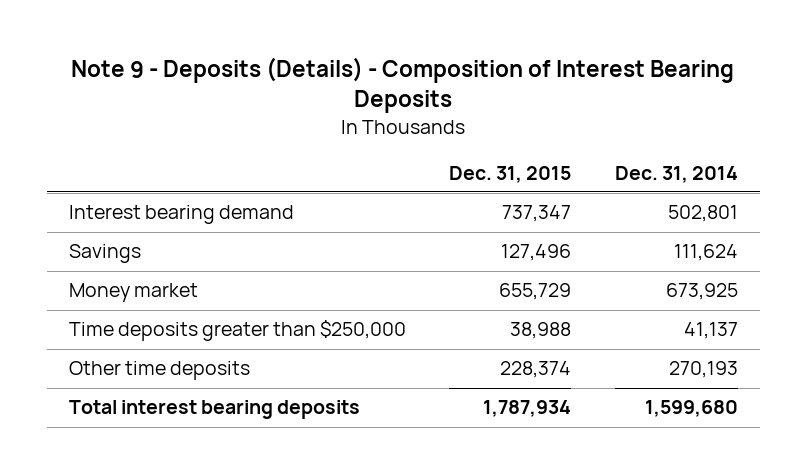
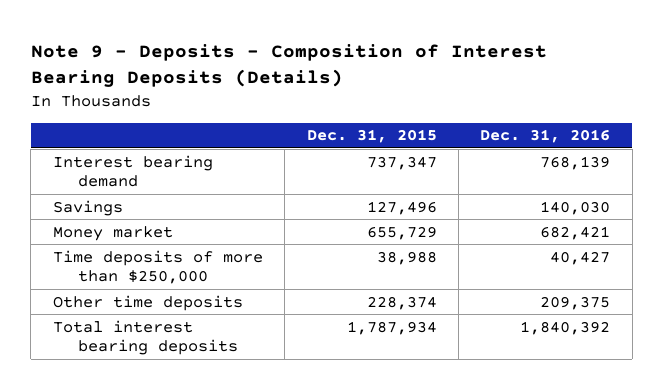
- Note 9 - Deposits (Details) - Composition of Interest Bearing Deposits
+ Note 9 - Deposits - Composition of Interest Bearing Deposits (Details)
- | Dec. 31, 2015 | Dec. 31, 2014
+ | Dec. 31, 2015 | Dec. 31, 2016
- Time deposits greater than $250,000 | 38,988 | 41,137
+ Time deposits of more than $250,000 | 38,988 | 40,427

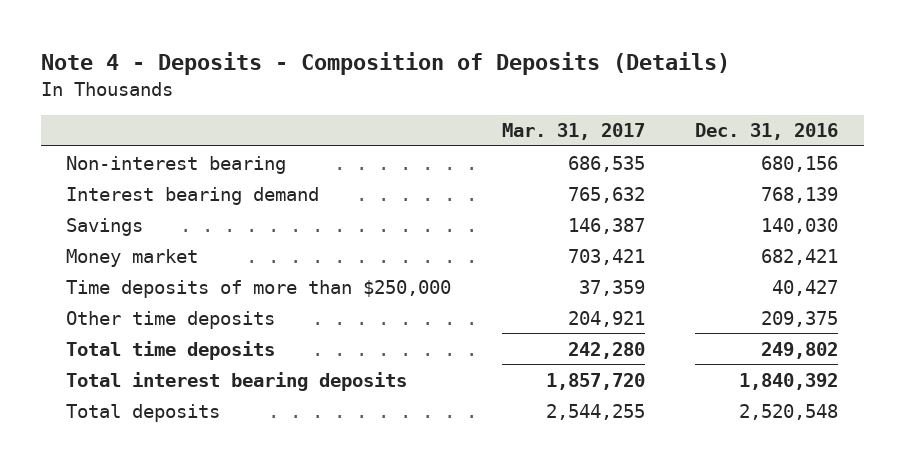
- Note 9 - Deposits - Composition of Interest Bearing Deposits (Details)
+ Note 4 - Deposits - Composition of Deposits (Details)
- | Dec. 31, 2015 | Dec. 31, 2016
+ | Mar. 31, 2017 | Dec. 31, 2016
+ Non-interest bearing | 686,535 | 680,156
+ Total time deposits | 242,280 | 249,802
+ Total deposits | 2,544,255 | 2,520,548

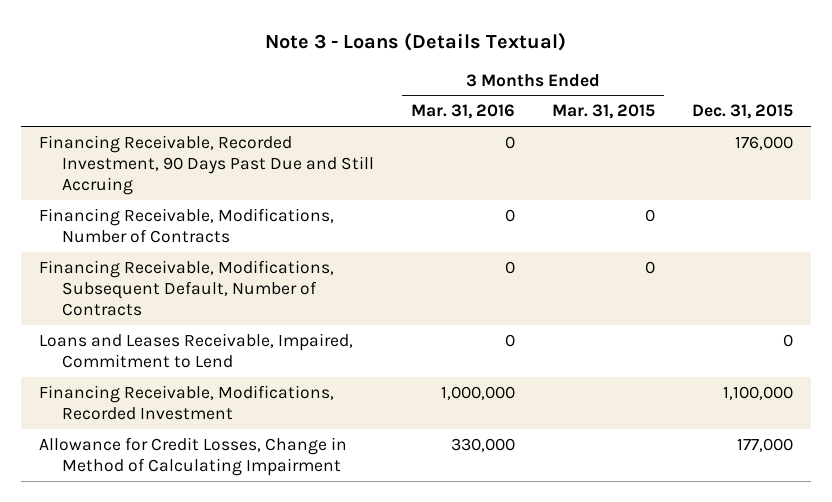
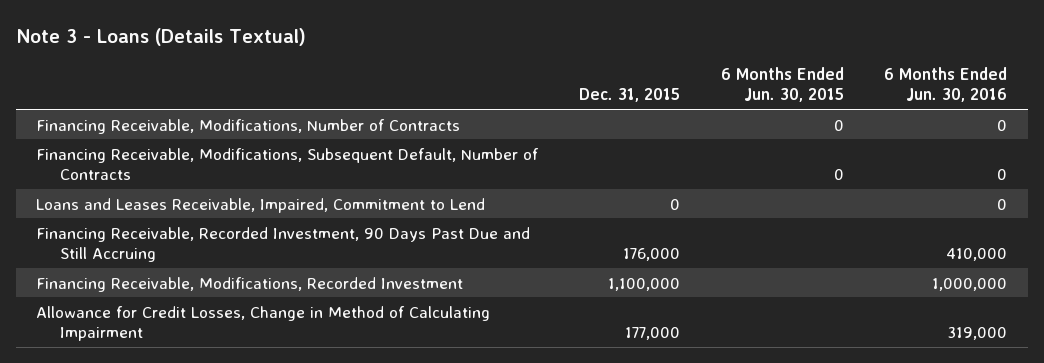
- | 3 Months Ended Mar. 31, 2016 | 3 Months Ended Mar. 31, 2015 | Dec. 31, 2015
+ | Dec. 31, 2015 | 6 Months Ended Jun. 30, 2015 | 6 Months Ended Jun. 30, 2016
moved down: Financing Receivable, Recorded Investment, 90 Days Past Due and Still Accruing | 176,000 | | 410,000

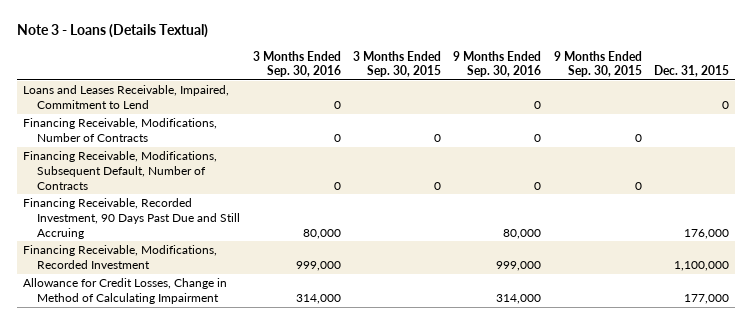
- | Dec. 31, 2015 | 6 Months Ended Jun. 30, 2015 | 6 Months Ended Jun. 30, 2016
+ | 3 Months Ended Sep. 30, 2016 | 3 Months Ended Sep. 30, 2015 | 9 Months Ended Sep. 30, 2016 | 9 Months Ended Sep. 30, 2015 | Dec. 31, 2015
moved up: Loans and Leases Receivable, Impaired, Commitment to Lend | 0 | | 0 | | 0

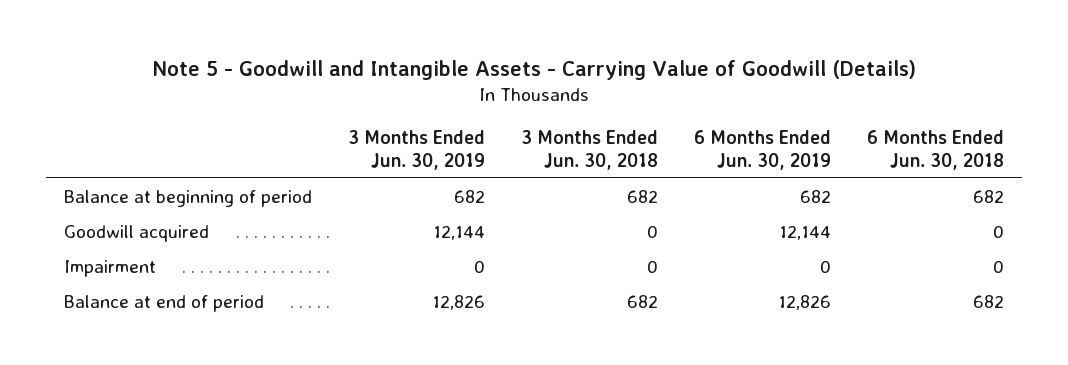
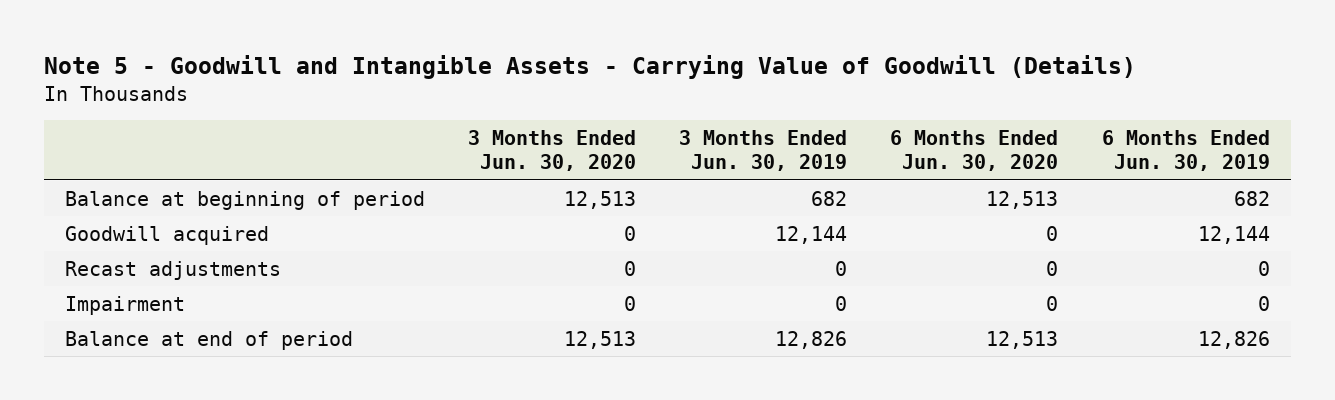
- | 3 Months Ended Jun. 30, 2019 | 3 Months Ended Jun. 30, 2018 | 6 Months Ended Jun. 30, 2019 | 6 Months Ended Jun. 30, 2018
+ | 3 Months Ended Jun. 30, 2020 | 3 Months Ended Jun. 30, 2019 | 6 Months Ended Jun. 30, 2020 | 6 Months Ended Jun. 30, 2019
+ Recast adjustments | 0 | 0 | 0 | 0

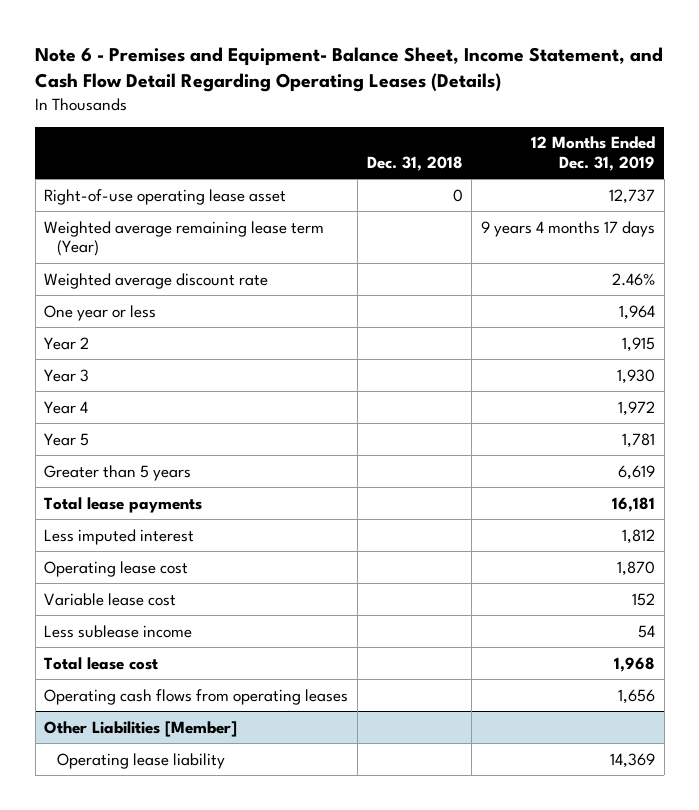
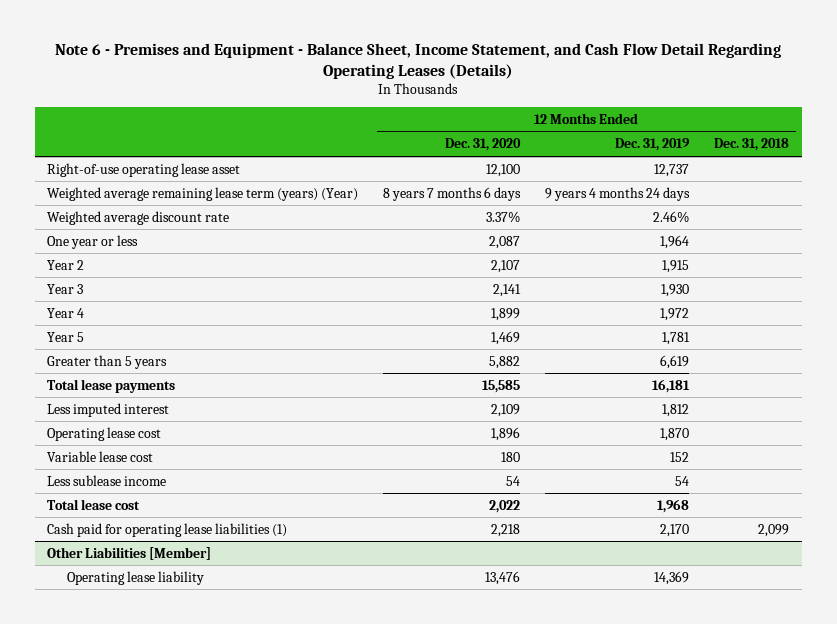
- Note 6 - Premises and Equipment- Balance Sheet, Income Statement, and Cash Flow Detail Regarding Operating Leases (Details)
+ Note 6 - Premises and Equipment - Balance Sheet, Income Statement, and Cash Flow Detail Regarding Operating Leases (Details)
- | Dec. 31, 2018 | 12 Months Ended Dec. 31, 2019
+ | 12 Months Ended Dec. 31, 2020 | 12 Months Ended Dec. 31, 2019 | 12 Months Ended Dec. 31, 2018
- Weighted average remaining lease term (Year) | | 9 years 4 months 17 days
+ Weighted average remaining lease term (years) (Year) | 8 years 7 months 6 days | 9 years 4 months 24 days |
- Operating cash flows from operating leases | | 1,656
+ Cash paid for operating lease liabilities (1) | 2,218 | 2,170 | 2,099

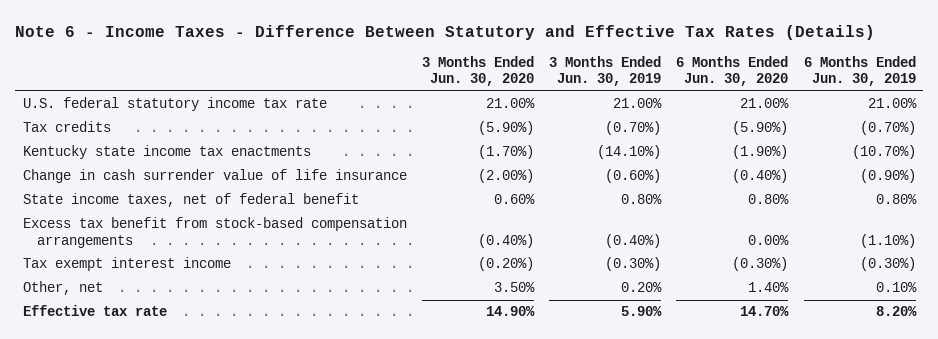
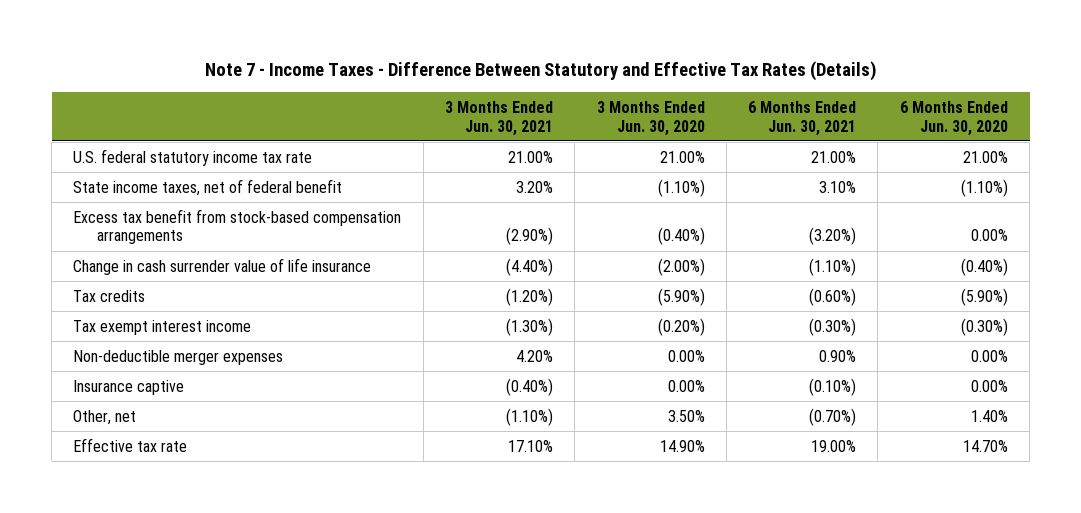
- Note 6 - Income Taxes - Difference Between Statutory and Effective Tax Rates (Details)
+ Note 7 - Income Taxes - Difference Between Statutory and Effective Tax Rates (Details)
- | 3 Months Ended Jun. 30, 2020 | 3 Months Ended Jun. 30, 2019 | 6 Months Ended Jun. 30, 2020 | 6 Months Ended Jun. 30, 2019
+ | 3 Months Ended Jun. 30, 2021 | 3 Months Ended Jun. 30, 2020 | 6 Months Ended Jun. 30, 2021 | 6 Months Ended Jun. 30, 2020
- Kentucky state income tax enactments | (1.70%) | (14.10%) | (1.90%) | (10.70%)
- State income taxes, net of federal benefit | 0.60% | 0.80% | 0.80% | 0.80%
+ State income taxes, net of federal benefit | 3.20% | (1.10%) | 3.10% | (1.10%)
moved down: Change in cash surrender value of life insurance | (4.40%) | (2.00%) | (1.10%) | (0.40%)
moved down: Tax credits | (1.20%) | (5.90%) | (0.60%) | (5.90%)
+ Non-deductible merger expenses | 4.20% | 0.00% | 0.90% | 0.00%
+ Insurance captive | (0.40%) | 0.00% | (0.10%) | 0.00%

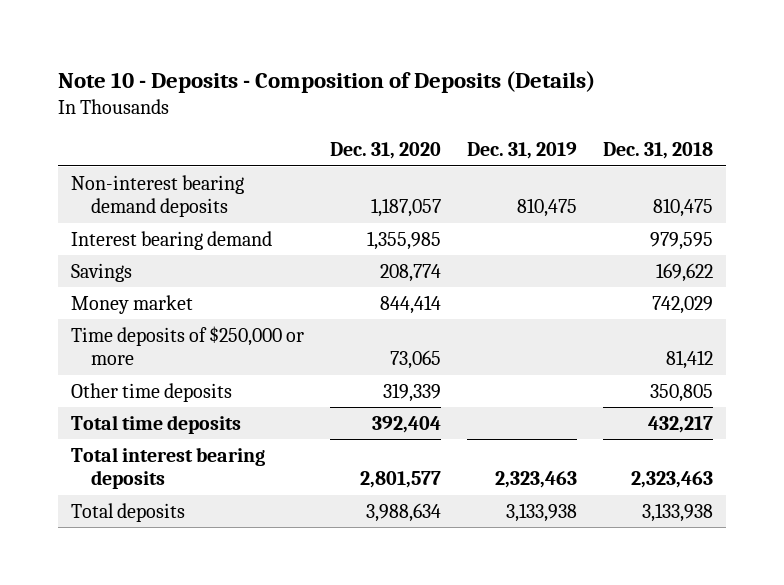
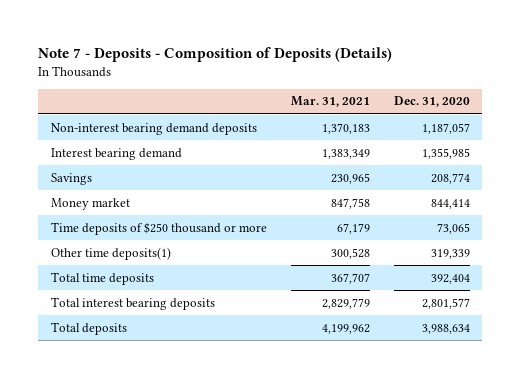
- Note 10 - Deposits - Composition of Deposits (Details)
+ Note 7 - Deposits - Composition of Deposits (Details)
- | Dec. 31, 2020 | Dec. 31, 2019 | Dec. 31, 2018
+ | Mar. 31, 2021 | Dec. 31, 2020
- Time deposits of $250,000 or more | 73,065 | | 81,412
- Other time deposits | 319,339 | | 350,805
+ Time deposits of $250 thousand or more | 67,179 | 73,065
+ Other time deposits(1) | 300,528 | 319,339

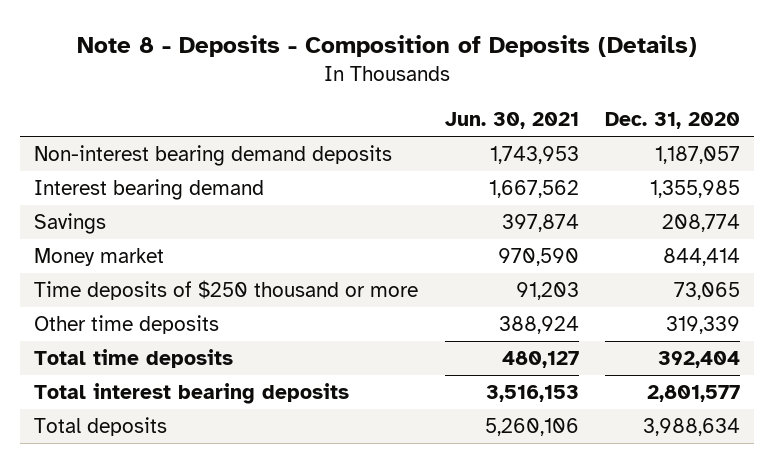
- Note 7 - Deposits - Composition of Deposits (Details)
+ Note 8 - Deposits - Composition of Deposits (Details)
- | Mar. 31, 2021 | Dec. 31, 2020
+ | Jun. 30, 2021 | Dec. 31, 2020
- Other time deposits(1) | 300,528 | 319,339
+ Other time deposits | 388,924 | 319,339

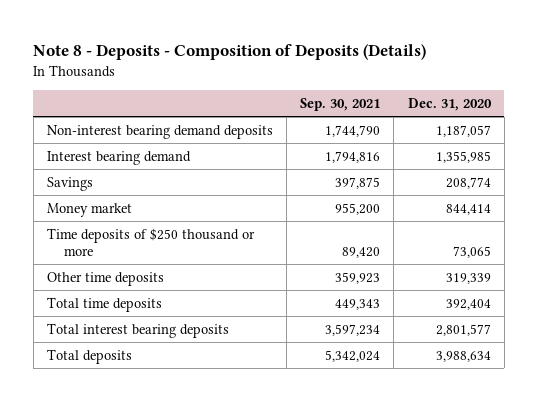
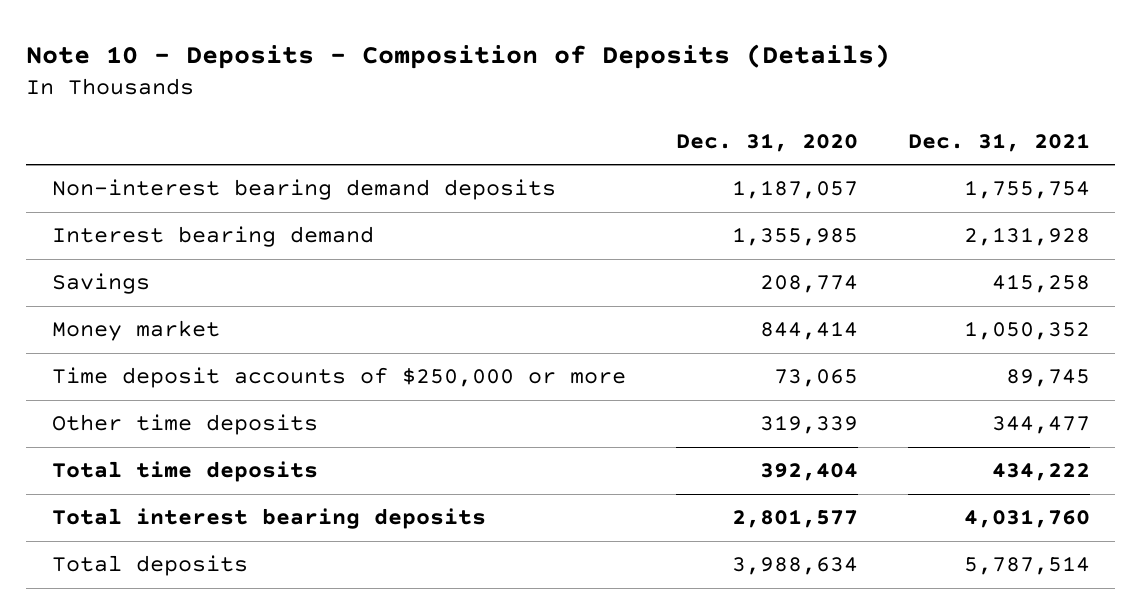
- Note 8 - Deposits - Composition of Deposits (Details)
+ Note 10 - Deposits - Composition of Deposits (Details)
- | Sep. 30, 2021 | Dec. 31, 2020
+ | Dec. 31, 2020 | Dec. 31, 2021
- Time deposits of $250 thousand or more | 89,420 | 73,065
+ Time deposit accounts of $250,000 or more | 73,065 | 89,745

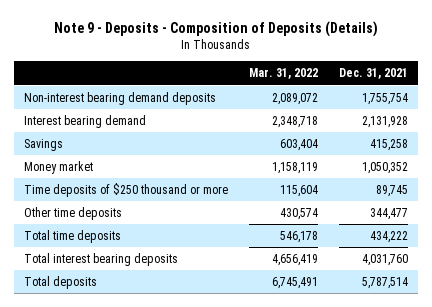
- Note 10 - Deposits - Composition of Deposits (Details)
+ Note 9 - Deposits - Composition of Deposits (Details)
- | Dec. 31, 2020 | Dec. 31, 2021
+ | Mar. 31, 2022 | Dec. 31, 2021
- Time deposit accounts of $250,000 or more | 73,065 | 89,745
+ Time deposits of $250 thousand or more | 115,604 | 89,745

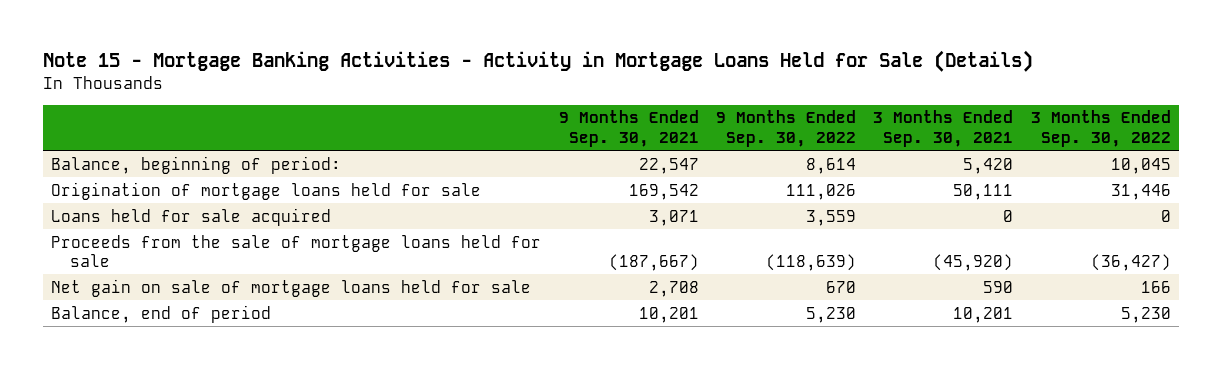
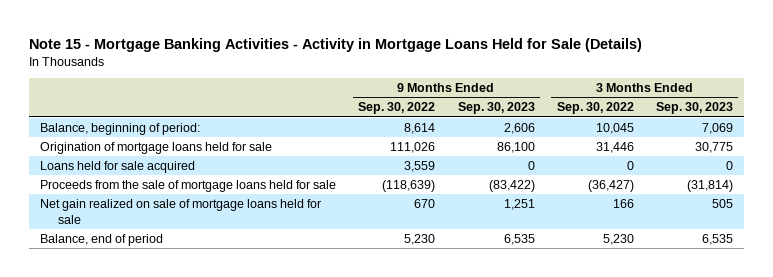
- | 9 Months Ended Sep. 30, 2021 | 9 Months Ended Sep. 30, 2022 | 3 Months Ended Sep. 30, 2021 | 3 Months Ended Sep. 30, 2022
+ | 9 Months Ended Sep. 30, 2022 | 9 Months Ended Sep. 30, 2023 | 3 Months Ended Sep. 30, 2022 | 3 Months Ended Sep. 30, 2023
- Net gain on sale of mortgage loans held for sale | 2,708 | 670 | 590 | 166
+ Net gain realized on sale of mortgage loans held for sale | 670 | 1,251 | 166 | 505

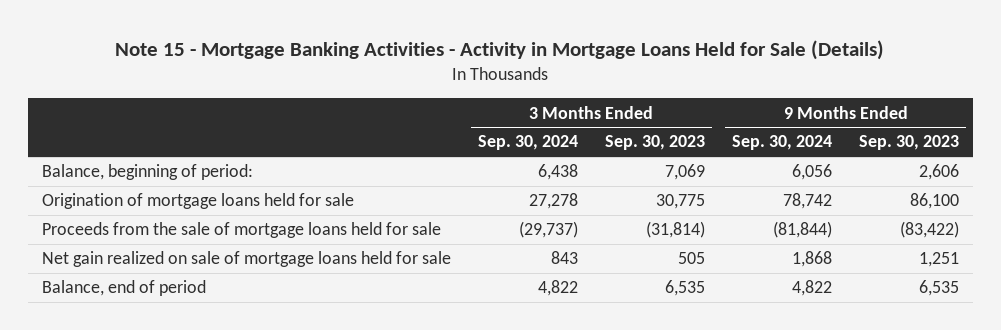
- | 9 Months Ended Sep. 30, 2022 | 9 Months Ended Sep. 30, 2023 | 3 Months Ended Sep. 30, 2022 | 3 Months Ended Sep. 30, 2023
+ | 3 Months Ended Sep. 30, 2024 | 3 Months Ended Sep. 30, 2023 | 9 Months Ended Sep. 30, 2024 | 9 Months Ended Sep. 30, 2023
- Loans held for sale acquired | 3,559 | 0 | 0 | 0

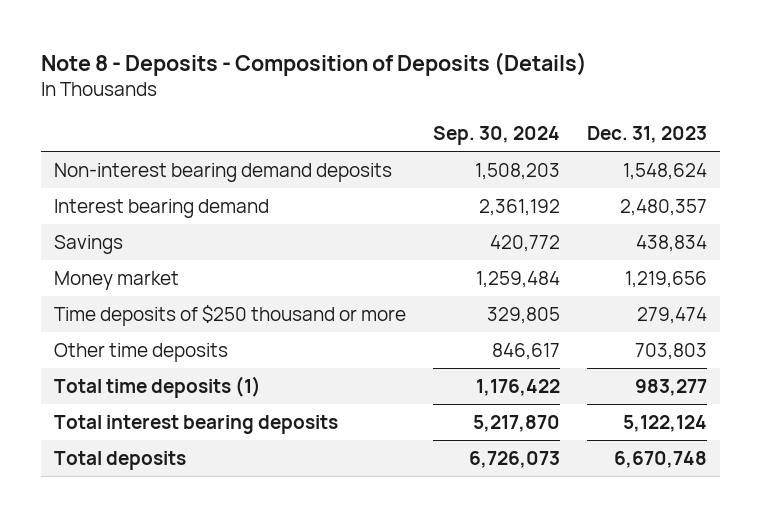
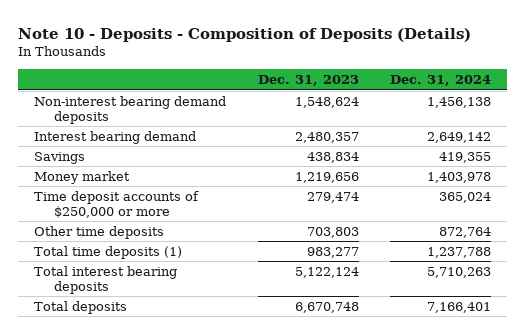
- Note 8 - Deposits - Composition of Deposits (Details)
+ Note 10 - Deposits - Composition of Deposits (Details)
- | Sep. 30, 2024 | Dec. 31, 2023
+ | Dec. 31, 2023 | Dec. 31, 2024
- Time deposits of $250 thousand or more | 329,805 | 279,474
+ Time deposit accounts of $250,000 or more | 279,474 | 365,024

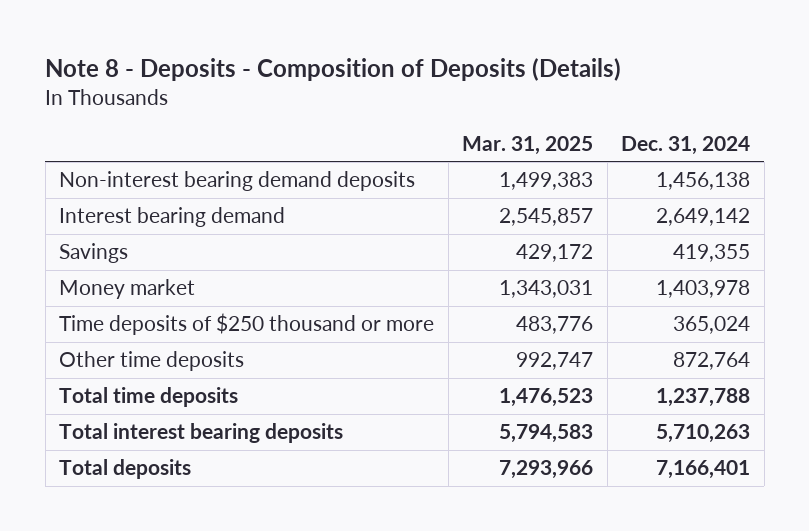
- Note 10 - Deposits - Composition of Deposits (Details)
+ Note 8 - Deposits - Composition of Deposits (Details)
- | Dec. 31, 2023 | Dec. 31, 2024
+ | Mar. 31, 2025 | Dec. 31, 2024
- Time deposit accounts of $250,000 or more | 279,474 | 365,024
+ Time deposits of $250 thousand or more | 483,776 | 365,024
- Total time deposits (1) | 983,277 | 1,237,788
+ Total time deposits | 1,476,523 | 1,237,788

